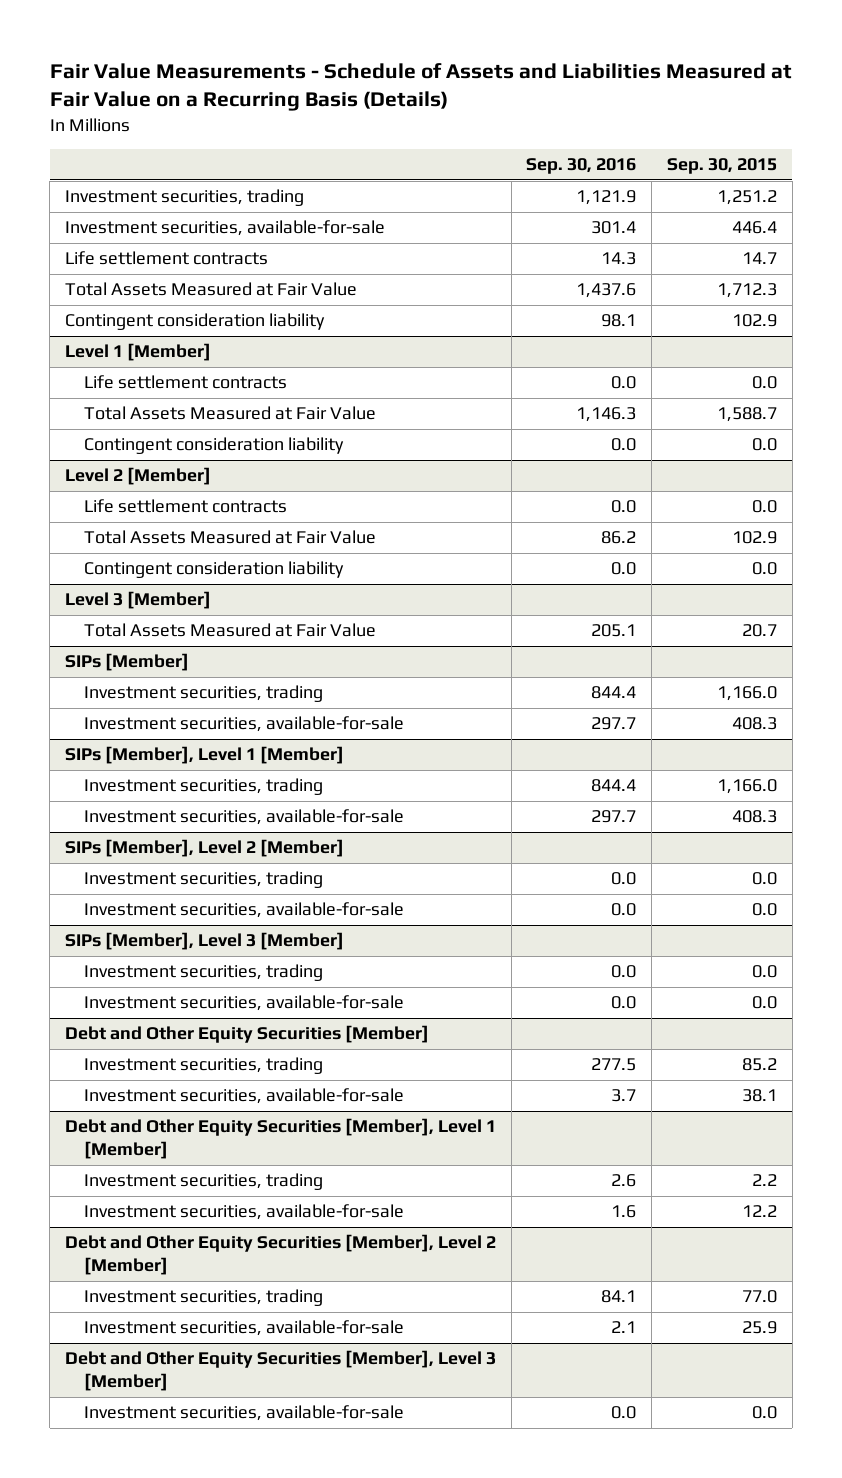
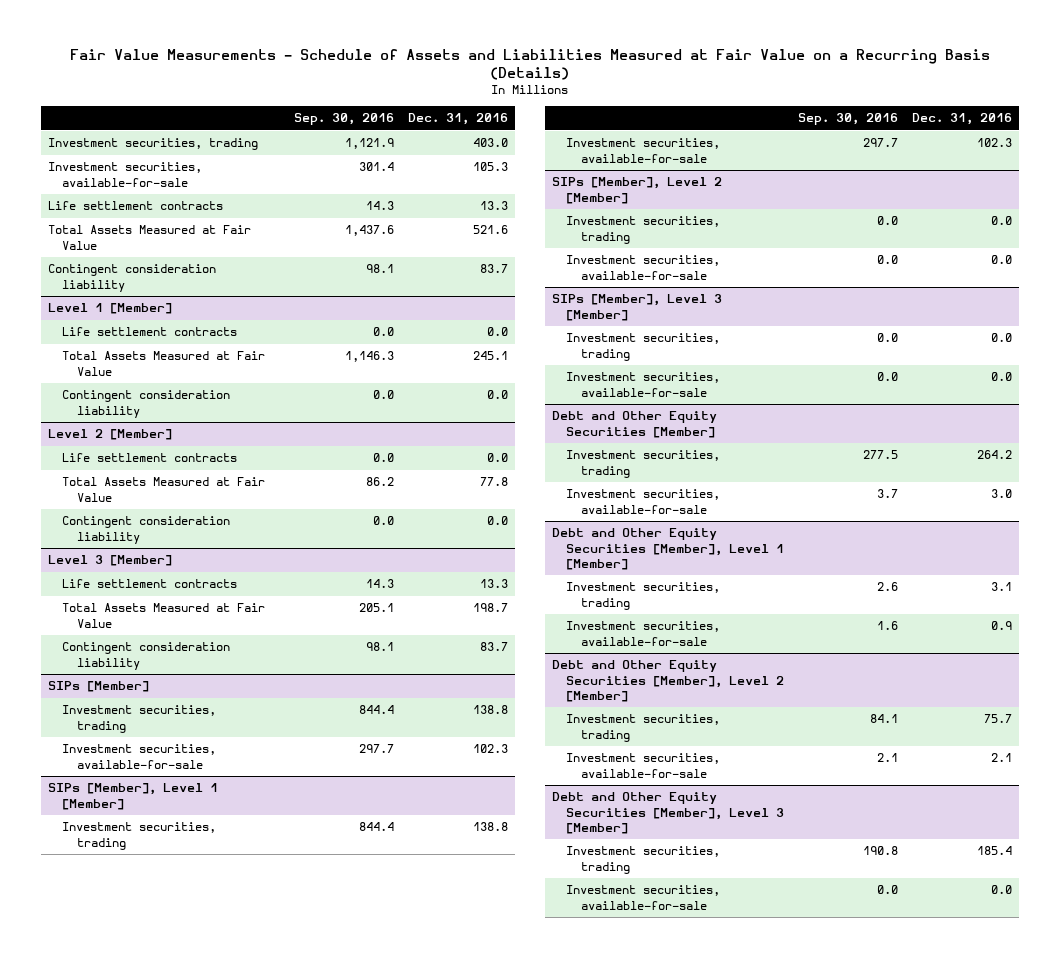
- | Sep. 30, 2016 | Sep. 30, 2015
+ | Sep. 30, 2016 | Dec. 31, 2016
@ Level 3 [Member]
+ Life settlement contracts | 14.3 | 13.3
+ Contingent consideration liability | 98.1 | 83.7
@ Debt and Other Equity Securities [Member], Level 3 [Member]
+ Investment securities, trading | 190.8 | 185.4

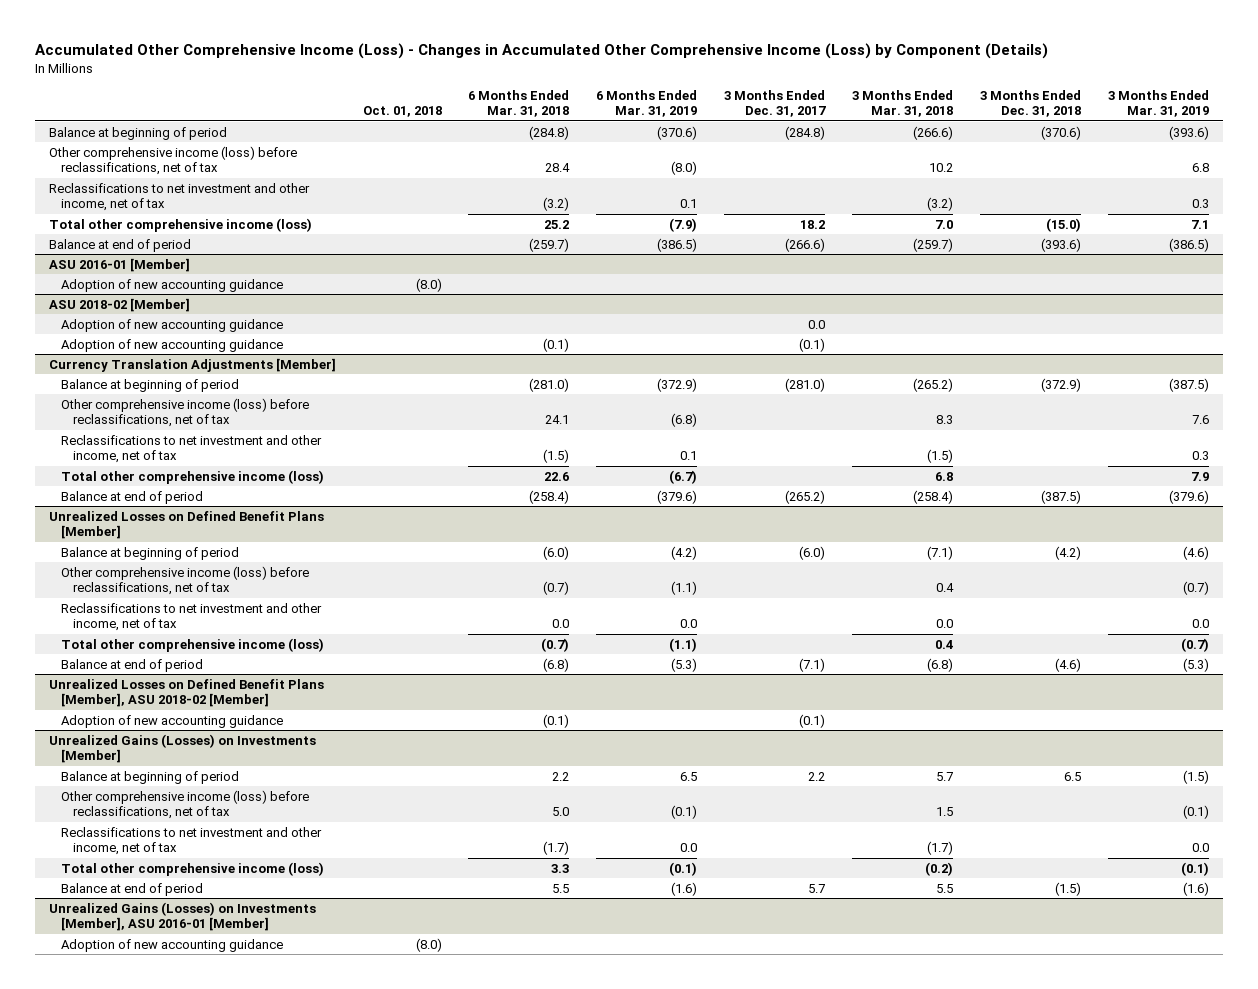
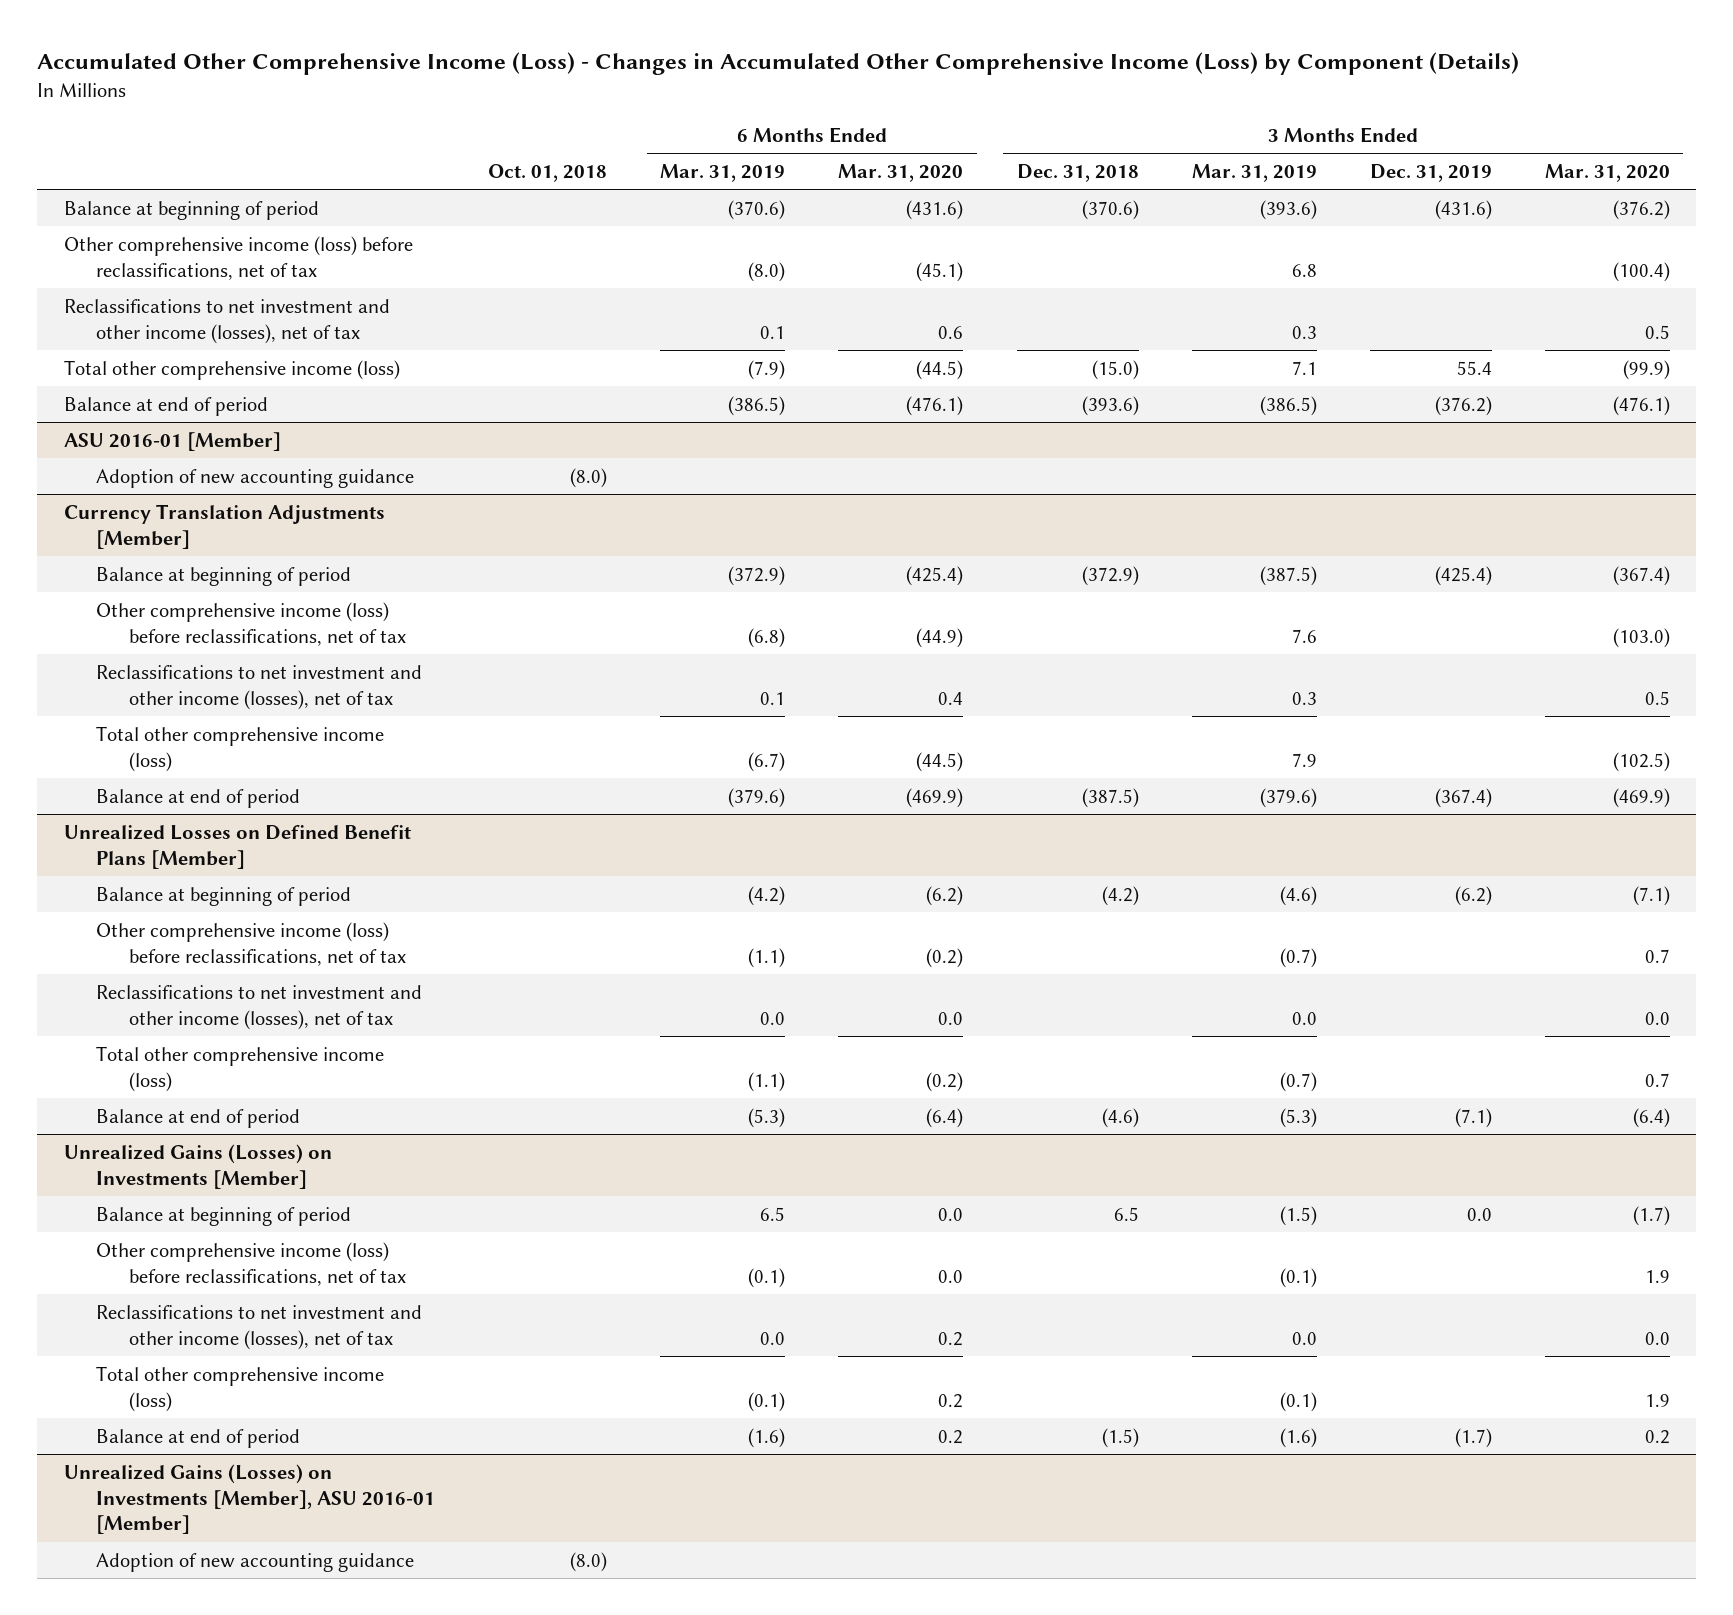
- | Oct. 01, 2018 | 6 Months Ended Mar. 31, 2018 | 6 Months Ended Mar. 31, 2019 | 3 Months Ended Dec. 31, 2017 | 3 Months Ended Mar. 31, 2018 | 3 Months Ended Dec. 31, 2018 | 3 Months Ended Mar. 31, 2019
+ | Oct. 01, 2018 | 6 Months Ended Mar. 31, 2019 | 6 Months Ended Mar. 31, 2020 | 3 Months Ended Dec. 31, 2018 | 3 Months Ended Mar. 31, 2019 | 3 Months Ended Dec. 31, 2019 | 3 Months Ended Mar. 31, 2020
- Reclassifications to net investment and other income, net of tax | | (3.2) | 0.1 | | (3.2) | | 0.3
+ Reclassifications to net investment and other income (losses), net of tax | | 0.1 | 0.6 | | 0.3 | | 0.5
- ASU 2018-02 [Member]
- Adoption of new accounting guidance | | | | 0.0 | | |
- Adoption of new accounting guidance | | (0.1) | | (0.1) | | |
@ Currency Translation Adjustments [Member]
- Reclassifications to net investment and other income, net of tax | | (1.5) | 0.1 | | (1.5) | | 0.3
+ Reclassifications to net investment and other income (losses), net of tax | | 0.1 | 0.4 | | 0.3 | | 0.5
@ Unrealized Losses on Defined Benefit Plans [Member]
- Reclassifications to net investment and other income, net of tax | | 0.0 | 0.0 | | 0.0 | | 0.0
+ Reclassifications to net investment and other income (losses), net of tax | | 0.0 | 0.0 | | 0.0 | | 0.0
- Unrealized Losses on Defined Benefit Plans [Member], ASU 2018-02 [Member]
- Adoption of new accounting guidance | | (0.1) | | (0.1) | | |
@ Unrealized Gains (Losses) on Investments [Member]
- Reclassifications to net investment and other income, net of tax | | (1.7) | 0.0 | | (1.7) | | 0.0
+ Reclassifications to net investment and other income (losses), net of tax | | 0.0 | 0.2 | | 0.0 | | 0.0

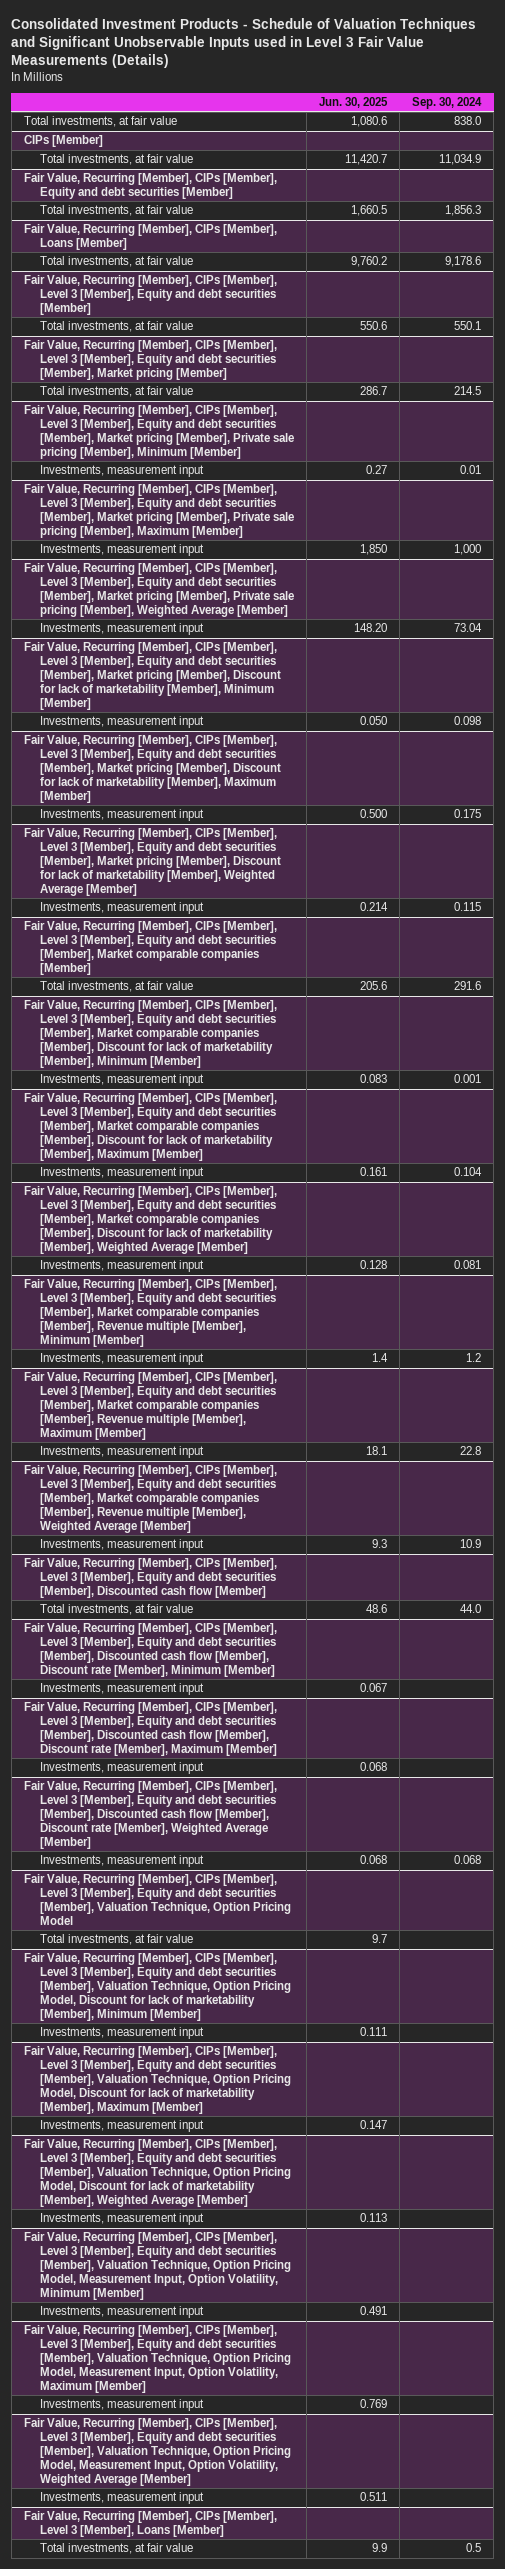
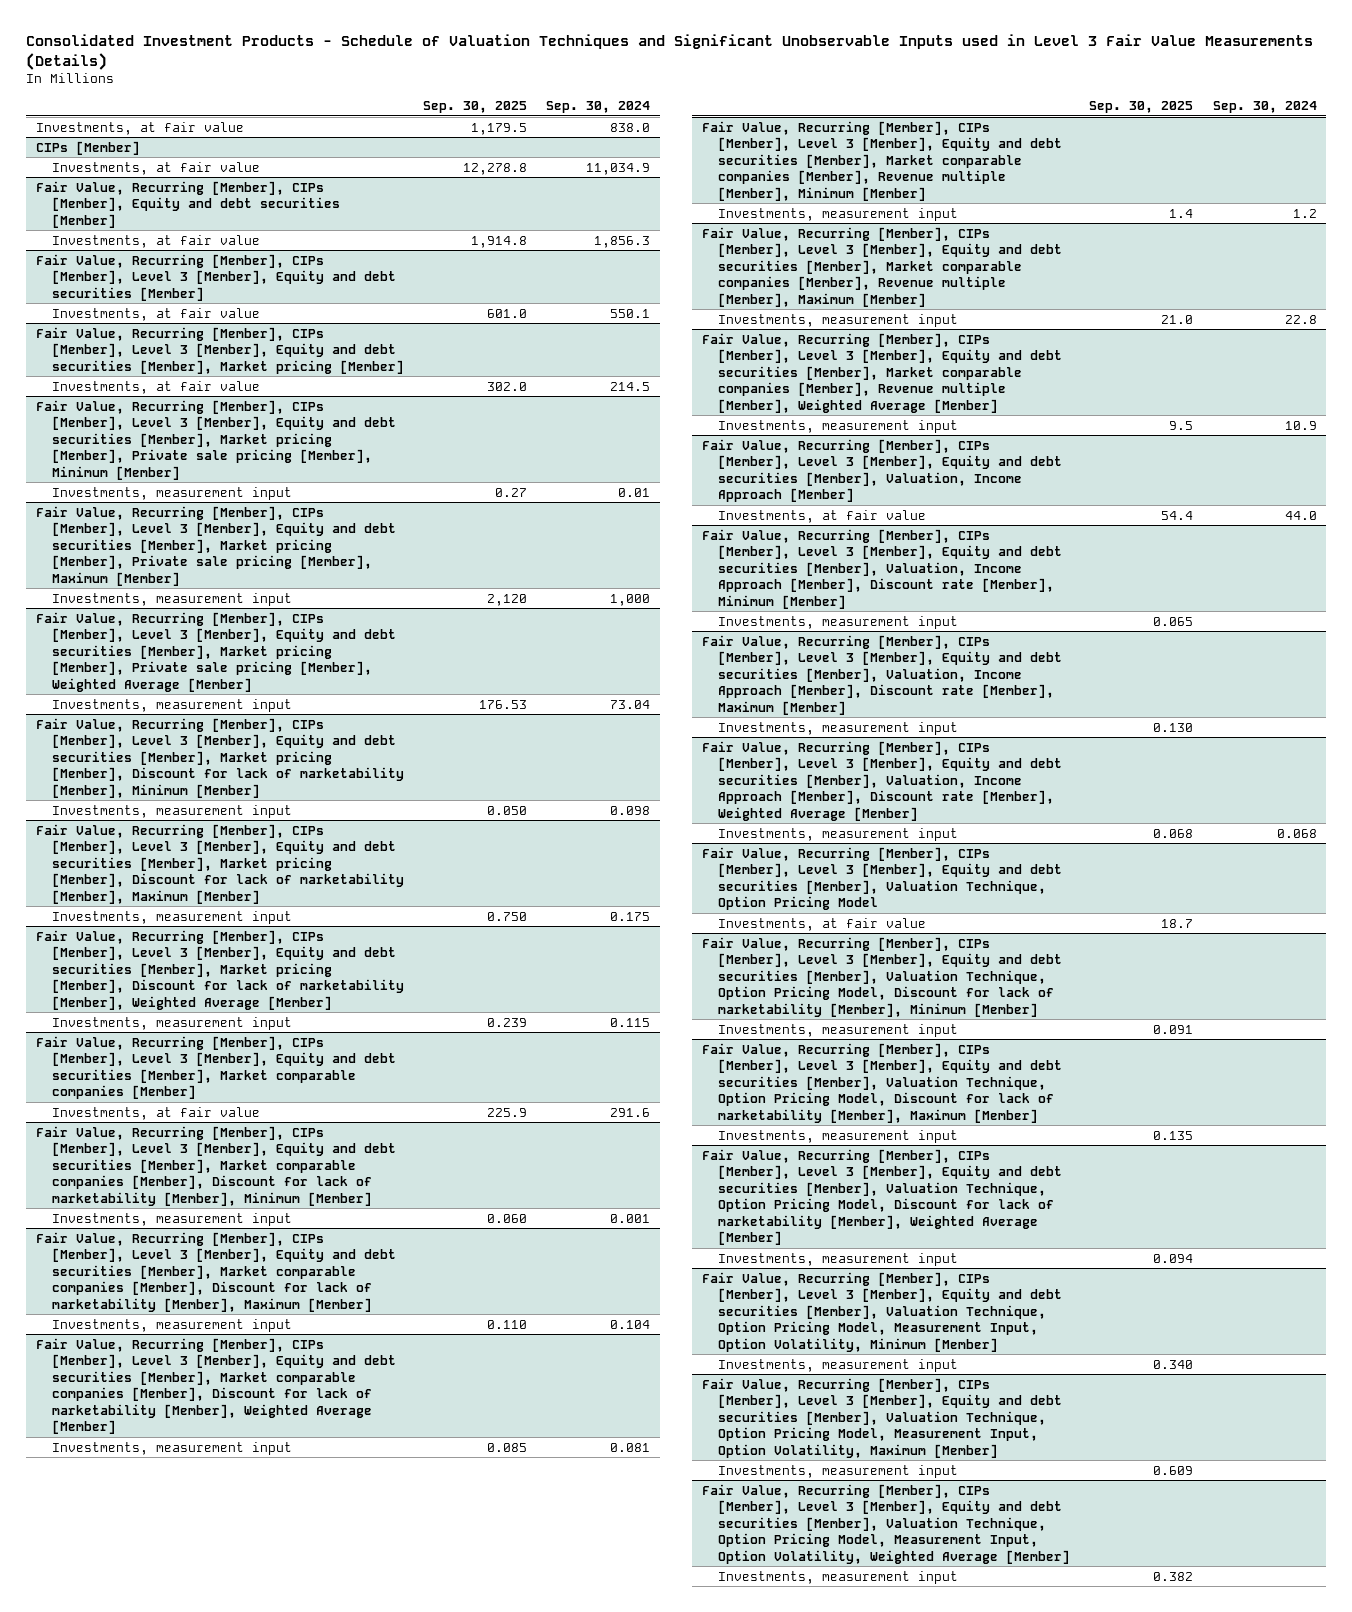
- | Jun. 30, 2025 | Sep. 30, 2024
+ | Sep. 30, 2025 | Sep. 30, 2024
- Total investments, at fair value | 1,080.6 | 838.0
+ Investments, at fair value | 1,179.5 | 838.0
@ CIPs [Member]
- Total investments, at fair value | 11,420.7 | 11,034.9
+ Investments, at fair value | 12,278.8 | 11,034.9
@ Fair Value, Recurring [Member], CIPs [Member], Equity and debt securities [Member]
- Total investments, at fair value | 1,660.5 | 1,856.3
- Fair Value, Recurring [Member], CIPs [Member], Loans [Member]
- Total investments, at fair value | 9,760.2 | 9,178.6
@ Fair Value, Recurring [Member], CIPs [Member], Equity and debt securities [Member]
+ Investments, at fair value | 1,914.8 | 1,856.3
@ Fair Value, Recurring [Member], CIPs [Member], Level 3 [Member], Equity and debt securities [Member]
- Total investments, at fair value | 550.6 | 550.1
+ Investments, at fair value | 601.0 | 550.1
@ Fair Value, Recurring [Member], CIPs [Member], Level 3 [Member], Equity and debt securities [Member], Market pricing [Member]
- Total investments, at fair value | 286.7 | 214.5
+ Investments, at fair value | 302.0 | 214.5
@ Fair Value, Recurring [Member], CIPs [Member], Level 3 [Member], Equity and debt securities [Member], Market comparable companies [Member]
- Total investments, at fair value | 205.6 | 291.6
+ Investments, at fair value | 225.9 | 291.6
- Fair Value, Recurring [Member], CIPs [Member], Level 3 [Member], Equity and debt securities [Member], Discounted cash flow [Member]
- Total investments, at fair value | 48.6 | 44.0
- Fair Value, Recurring [Member], CIPs [Member], Level 3 [Member], Equity and debt securities [Member], Discounted cash flow [Member], Discount rate [Member], Minimum [Member]
+ Fair Value, Recurring [Member], CIPs [Member], Level 3 [Member], Equity and debt securities [Member], Valuation, Income Approach [Member]
+ Investments, at fair value | 54.4 | 44.0
+ Fair Value, Recurring [Member], CIPs [Member], Level 3 [Member], Equity and debt securities [Member], Valuation, Income Approach [Member], Discount rate [Member], Minimum [Member]
- Fair Value, Recurring [Member], CIPs [Member], Level 3 [Member], Equity and debt securities [Member], Discounted cash flow [Member], Discount rate [Member], Maximum [Member]
+ Fair Value, Recurring [Member], CIPs [Member], Level 3 [Member], Equity and debt securities [Member], Valuation, Income Approach [Member], Discount rate [Member], Maximum [Member]
- Fair Value, Recurring [Member], CIPs [Member], Level 3 [Member], Equity and debt securities [Member], Discounted cash flow [Member], Discount rate [Member], Weighted Average [Member]
+ Fair Value, Recurring [Member], CIPs [Member], Level 3 [Member], Equity and debt securities [Member], Valuation, Income Approach [Member], Discount rate [Member], Weighted Average [Member]
@ Fair Value, Recurring [Member], CIPs [Member], Level 3 [Member], Equity and debt securities [Member], Valuation Technique, Option Pricing Model
- Total investments, at fair value | 9.7 |
+ Investments, at fair value | 18.7 |
- Fair Value, Recurring [Member], CIPs [Member], Level 3 [Member], Loans [Member]
- Total investments, at fair value | 9.9 | 0.5

